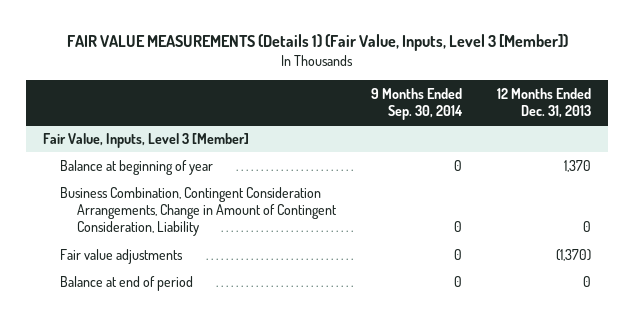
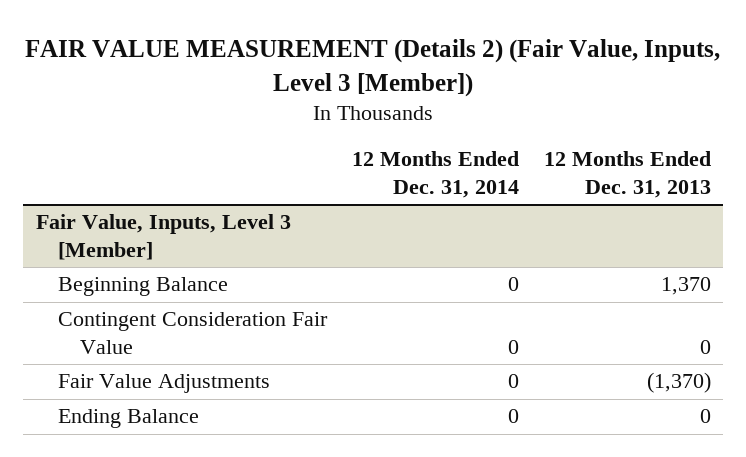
- FAIR VALUE MEASUREMENTS (Details 1) (Fair Value, Inputs, Level 3 [Member])
+ FAIR VALUE MEASUREMENT (Details 2) (Fair Value, Inputs, Level 3 [Member])
- | 9 Months Ended Sep. 30, 2014 | 12 Months Ended Dec. 31, 2013
+ | 12 Months Ended Dec. 31, 2014 | 12 Months Ended Dec. 31, 2013
@ Fair Value, Inputs, Level 3 [Member]
- Balance at beginning of year | 0 | 1,370
- Business Combination, Contingent Consideration Arrangements, Change in Amount of Contingent Consideration, Liability | 0 | 0
- Fair value adjustments | 0 | (1,370)
- Balance at end of period | 0 | 0
+ Beginning Balance | 0 | 1,370
+ Contingent Consideration Fair Value | 0 | 0
+ Fair Value Adjustments | 0 | (1,370)
+ Ending Balance | 0 | 0

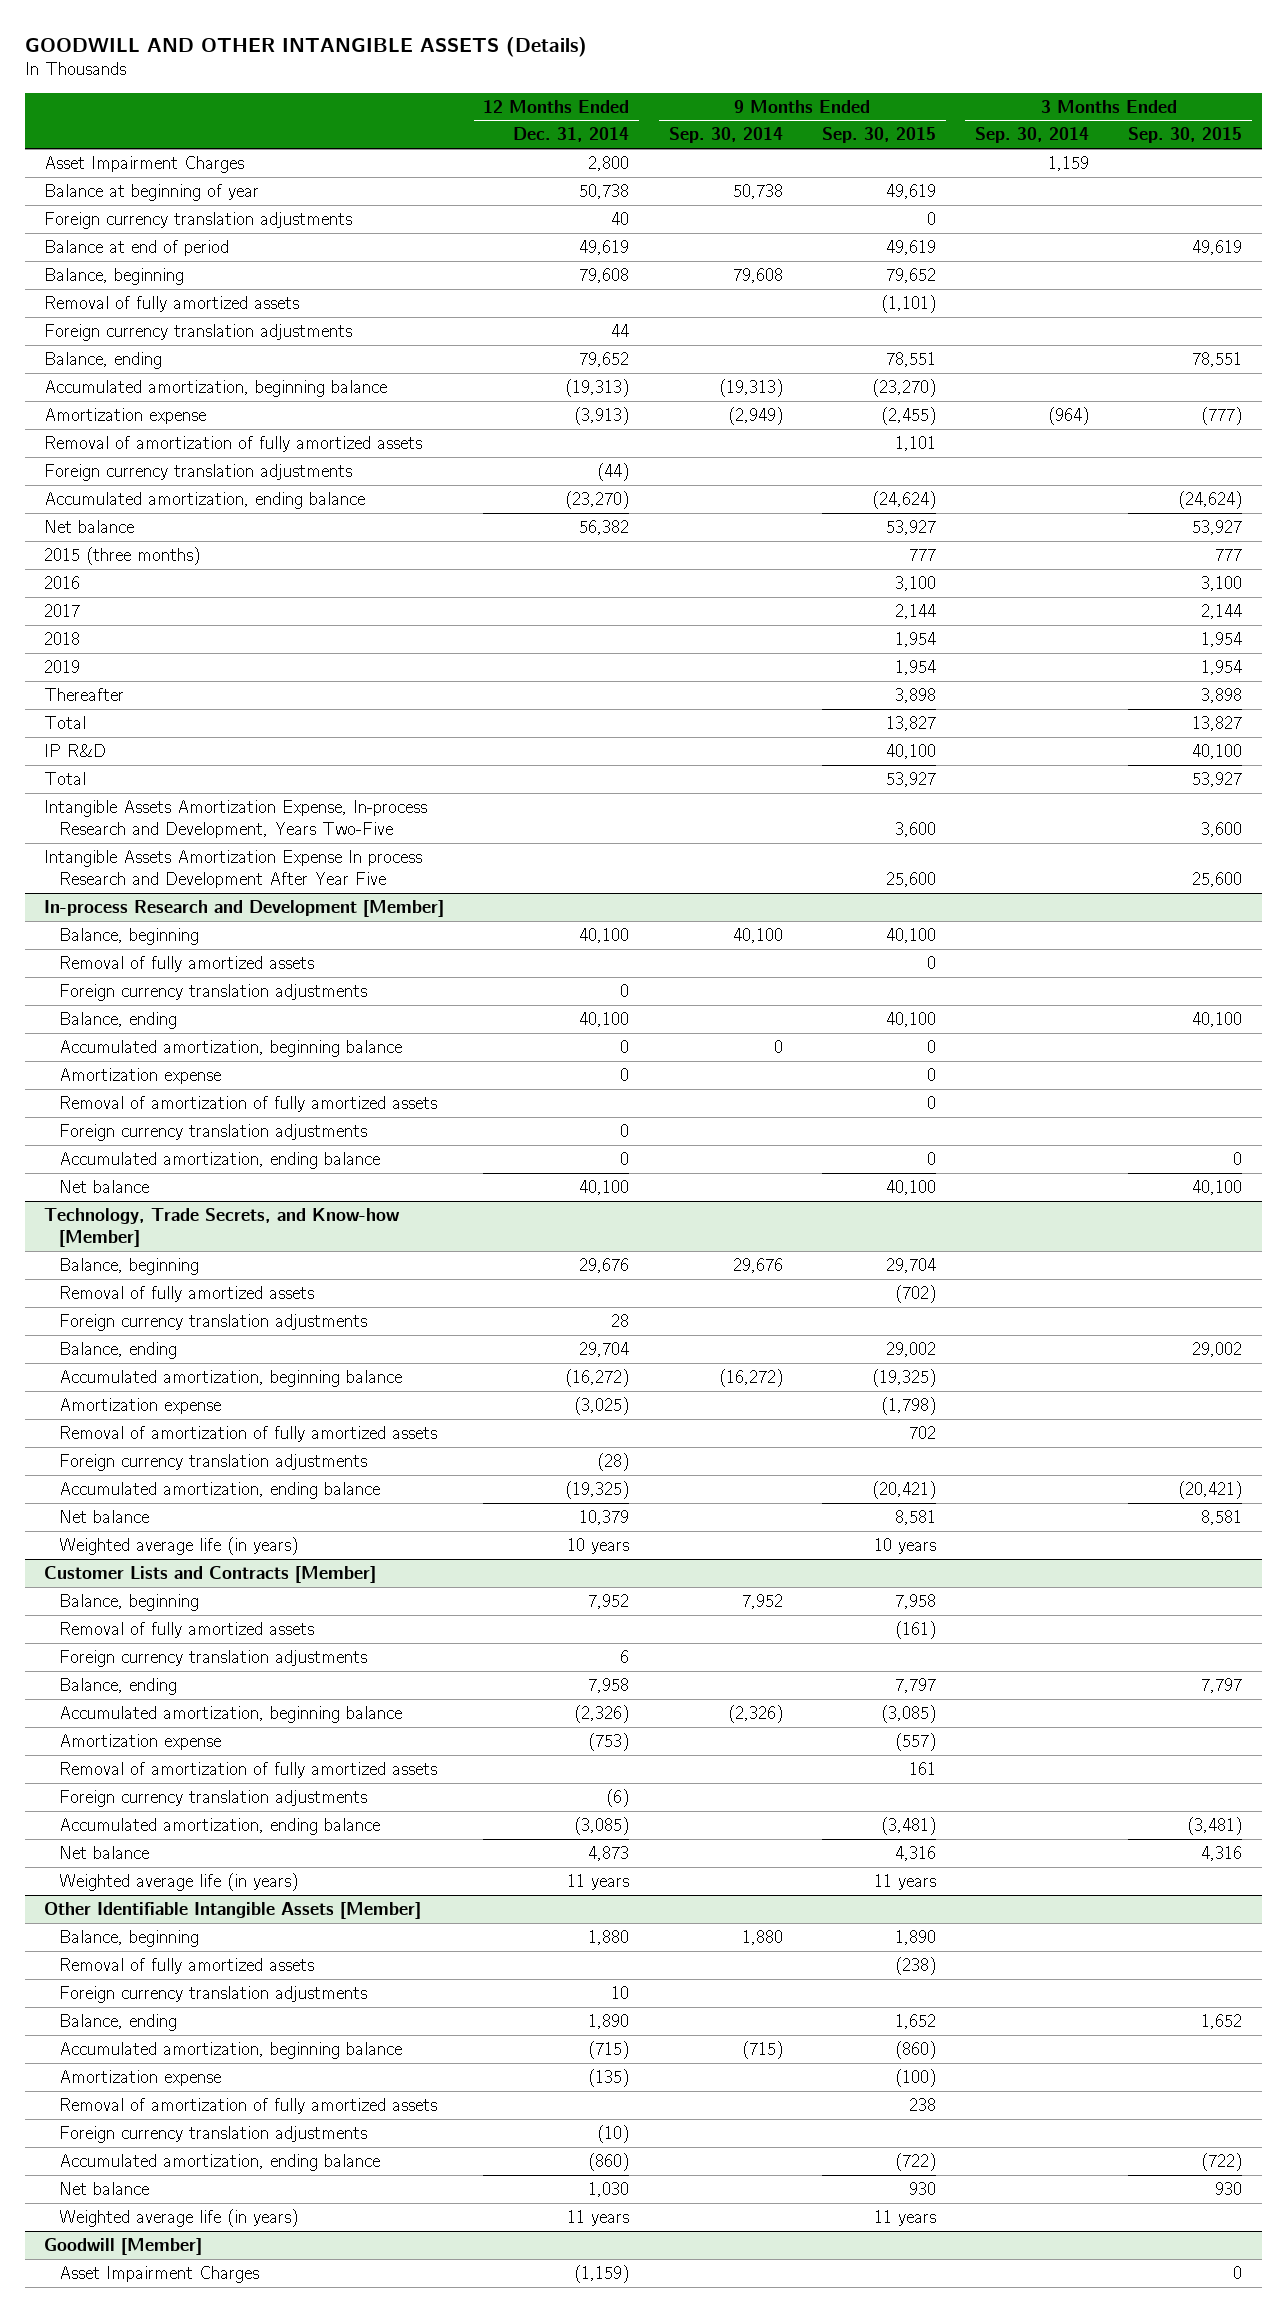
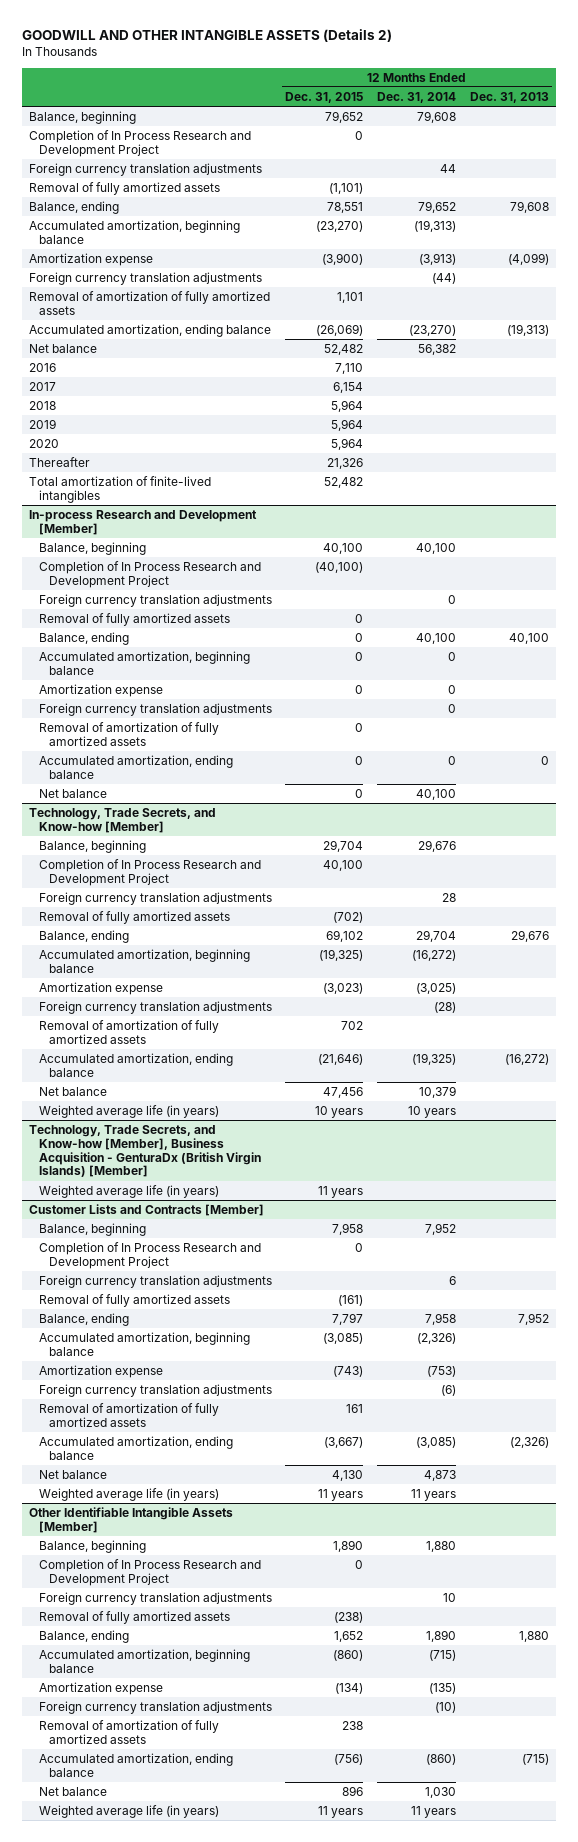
- GOODWILL AND OTHER INTANGIBLE ASSETS (Details)
+ GOODWILL AND OTHER INTANGIBLE ASSETS (Details 2)
- | 12 Months Ended Dec. 31, 2014 | 9 Months Ended Sep. 30, 2014 | 9 Months Ended Sep. 30, 2015 | 3 Months Ended Sep. 30, 2014 | 3 Months Ended Sep. 30, 2015
+ | 12 Months Ended Dec. 31, 2015 | 12 Months Ended Dec. 31, 2014 | 12 Months Ended Dec. 31, 2013
- Asset Impairment Charges | 2,800 | | | 1,159 |
- Balance at beginning of year | 50,738 | 50,738 | 49,619 | |
- Foreign currency translation adjustments | 40 | | 0 | |
- Balance at end of period | 49,619 | | 49,619 | | 49,619
+ Completion of In Process Research and Development Project | 0 | |
moved down: Removal of fully amortized assets | (1,101) | |
moved down: Removal of amortization of fully amortized assets | 1,101 | |
- 2015 (three months) | | | 777 | | 777
+ 2020 | 5,964 | |
- Total | | | 13,827 | | 13,827
- IP R&D | | | 40,100 | | 40,100
- Total | | | 53,927 | | 53,927
- Intangible Assets Amortization Expense, In-process Research and Development, Years Two-Five | | | 3,600 | | 3,600
- Intangible Assets Amortization Expense In process Research and Development After Year Five | | | 25,600 | | 25,600
+ Total amortization of finite-lived intangibles | 52,482 | |
@ In-process Research and Development [Member]
+ Completion of In Process Research and Development Project | (40,100) | |
moved down: Removal of fully amortized assets | 0 | |
moved down: Removal of amortization of fully amortized assets | 0 | |
@ Technology, Trade Secrets, and Know-how [Member]
+ Completion of In Process Research and Development Project | 40,100 | |
moved down: Removal of fully amortized assets | (702) | |
moved down: Removal of amortization of fully amortized assets | 702 | |
+ Technology, Trade Secrets, and Know-how [Member], Business Acquisition - GenturaDx (British Virgin Islands) [Member]
+ Weighted average life (in years) | 11 years | |
@ Customer Lists and Contracts [Member]
+ Completion of In Process Research and Development Project | 0 | |
moved down: Removal of fully amortized assets | (161) | |
moved down: Removal of amortization of fully amortized assets | 161 | |
@ Other Identifiable Intangible Assets [Member]
+ Completion of In Process Research and Development Project | 0 | |
moved down: Removal of fully amortized assets | (238) | |
moved down: Removal of amortization of fully amortized assets | 238 | |
- Goodwill [Member]
- Asset Impairment Charges | (1,159) | | | | 0

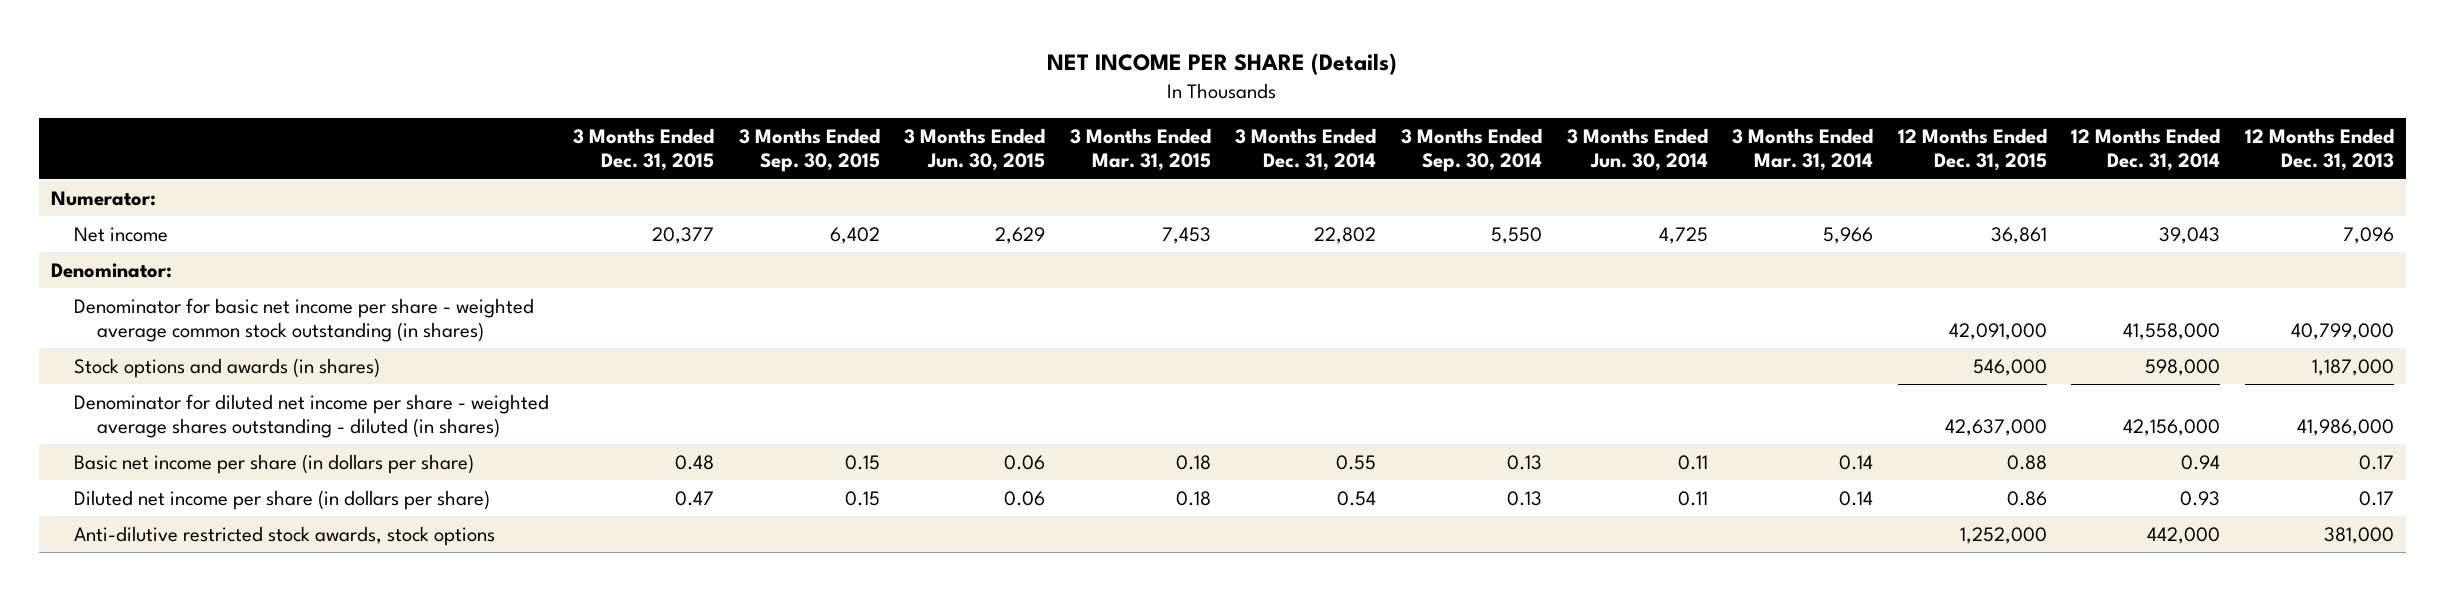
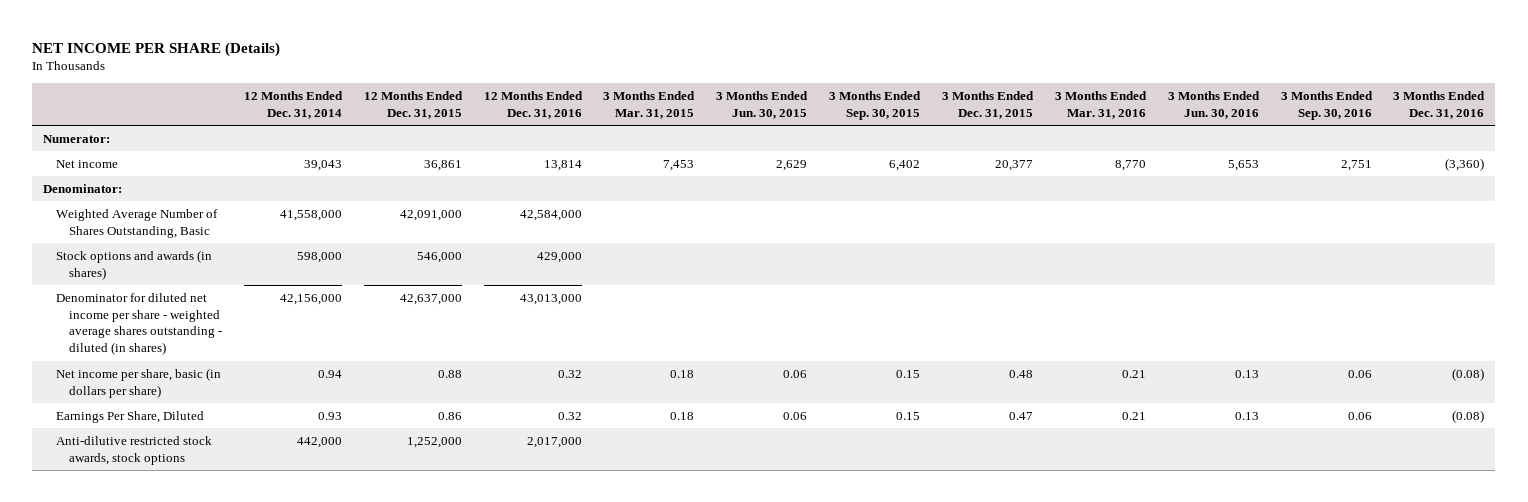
- | 3 Months Ended Dec. 31, 2015 | 3 Months Ended Sep. 30, 2015 | 3 Months Ended Jun. 30, 2015 | 3 Months Ended Mar. 31, 2015 | 3 Months Ended Dec. 31, 2014 | 3 Months Ended Sep. 30, 2014 | 3 Months Ended Jun. 30, 2014 | 3 Months Ended Mar. 31, 2014 | 12 Months Ended Dec. 31, 2015 | 12 Months Ended Dec. 31, 2014 | 12 Months Ended Dec. 31, 2013
+ | 12 Months Ended Dec. 31, 2014 | 12 Months Ended Dec. 31, 2015 | 12 Months Ended Dec. 31, 2016 | 3 Months Ended Mar. 31, 2015 | 3 Months Ended Jun. 30, 2015 | 3 Months Ended Sep. 30, 2015 | 3 Months Ended Dec. 31, 2015 | 3 Months Ended Mar. 31, 2016 | 3 Months Ended Jun. 30, 2016 | 3 Months Ended Sep. 30, 2016 | 3 Months Ended Dec. 31, 2016
- Denominator for basic net income per share - weighted average common stock outstanding (in shares) | | | | | | | | | 42,091,000 | 41,558,000 | 40,799,000
+ Weighted Average Number of Shares Outstanding, Basic | 41,558,000 | 42,091,000 | 42,584,000 | | | | | | | |
- Basic net income per share (in dollars per share) | 0.48 | 0.15 | 0.06 | 0.18 | 0.55 | 0.13 | 0.11 | 0.14 | 0.88 | 0.94 | 0.17
- Diluted net income per share (in dollars per share) | 0.47 | 0.15 | 0.06 | 0.18 | 0.54 | 0.13 | 0.11 | 0.14 | 0.86 | 0.93 | 0.17
+ Net income per share, basic (in dollars per share) | 0.94 | 0.88 | 0.32 | 0.18 | 0.06 | 0.15 | 0.48 | 0.21 | 0.13 | 0.06 | (0.08)
+ Earnings Per Share, Diluted | 0.93 | 0.86 | 0.32 | 0.18 | 0.06 | 0.15 | 0.47 | 0.21 | 0.13 | 0.06 | (0.08)

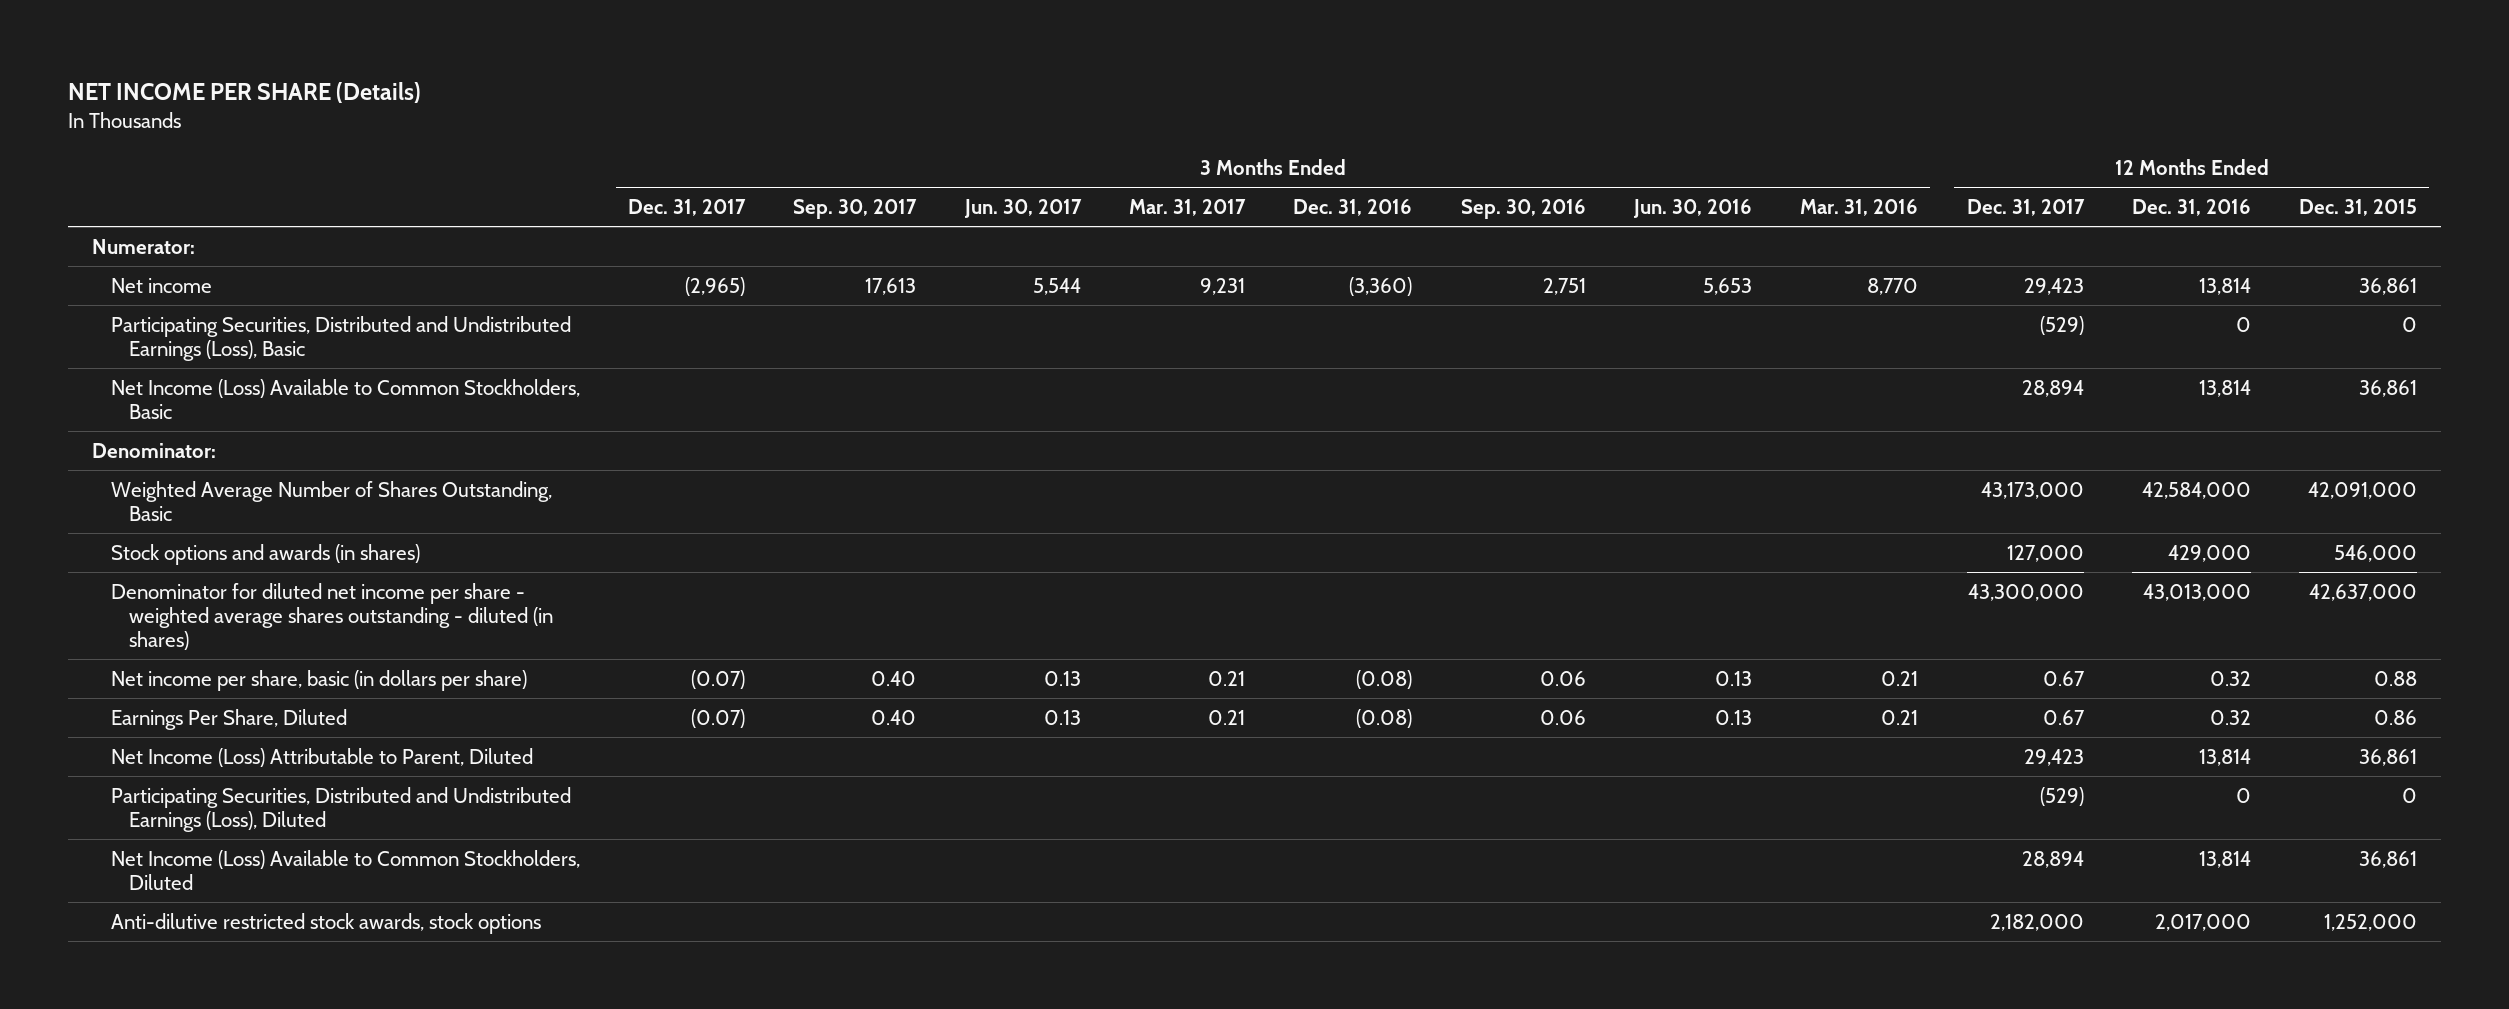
- | 12 Months Ended Dec. 31, 2014 | 12 Months Ended Dec. 31, 2015 | 12 Months Ended Dec. 31, 2016 | 3 Months Ended Mar. 31, 2015 | 3 Months Ended Jun. 30, 2015 | 3 Months Ended Sep. 30, 2015 | 3 Months Ended Dec. 31, 2015 | 3 Months Ended Mar. 31, 2016 | 3 Months Ended Jun. 30, 2016 | 3 Months Ended Sep. 30, 2016 | 3 Months Ended Dec. 31, 2016
+ | 3 Months Ended Dec. 31, 2017 | 3 Months Ended Sep. 30, 2017 | 3 Months Ended Jun. 30, 2017 | 3 Months Ended Mar. 31, 2017 | 3 Months Ended Dec. 31, 2016 | 3 Months Ended Sep. 30, 2016 | 3 Months Ended Jun. 30, 2016 | 3 Months Ended Mar. 31, 2016 | 12 Months Ended Dec. 31, 2017 | 12 Months Ended Dec. 31, 2016 | 12 Months Ended Dec. 31, 2015
+ Participating Securities, Distributed and Undistributed Earnings (Loss), Basic | | | | | | | | | (529) | 0 | 0
+ Net Income (Loss) Available to Common Stockholders, Basic | | | | | | | | | 28,894 | 13,814 | 36,861
+ Net Income (Loss) Attributable to Parent, Diluted | | | | | | | | | 29,423 | 13,814 | 36,861
+ Participating Securities, Distributed and Undistributed Earnings (Loss), Diluted | | | | | | | | | (529) | 0 | 0
+ Net Income (Loss) Available to Common Stockholders, Diluted | | | | | | | | | 28,894 | 13,814 | 36,861

